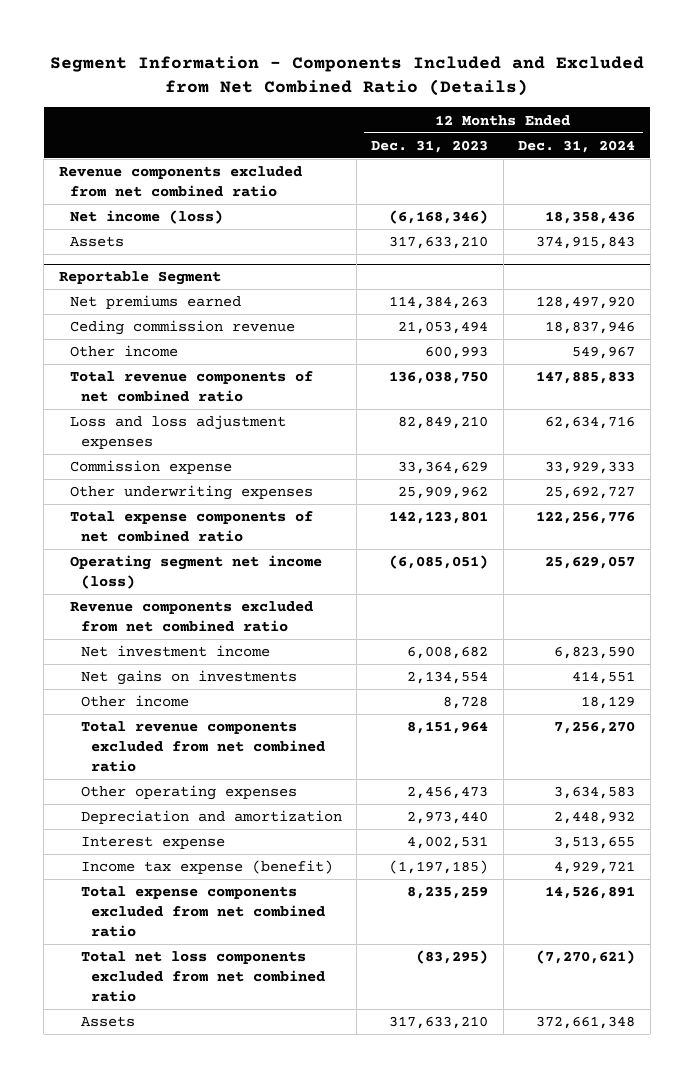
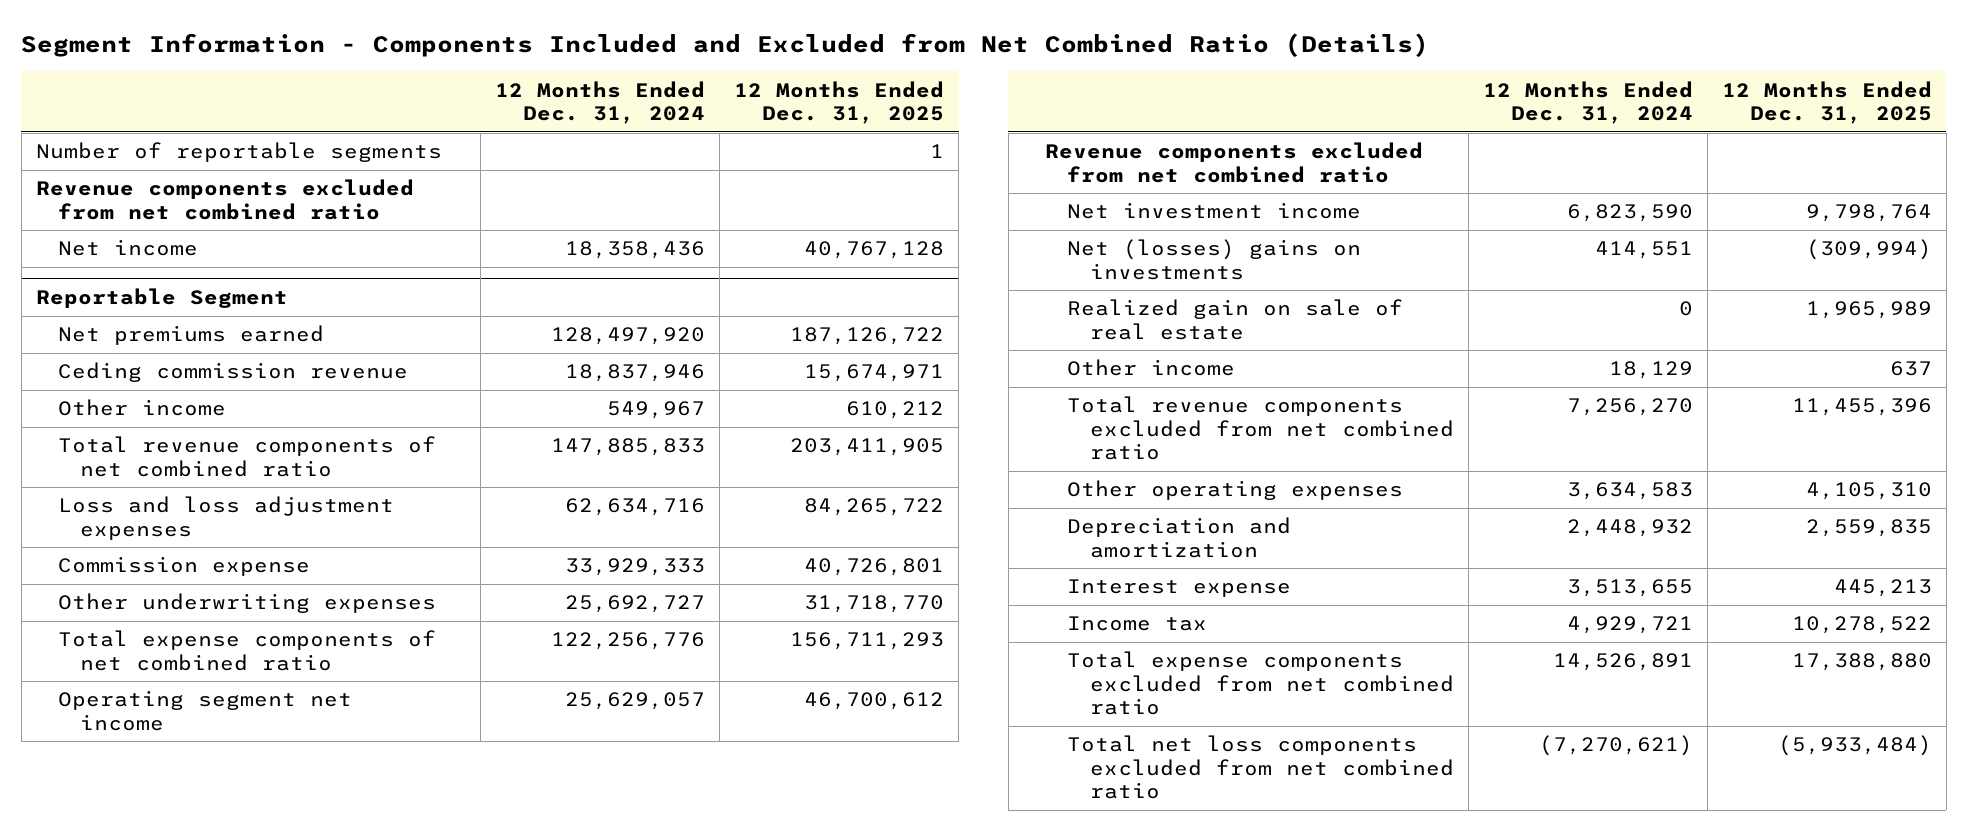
- | 12 Months Ended Dec. 31, 2023 | 12 Months Ended Dec. 31, 2024
+ | 12 Months Ended Dec. 31, 2024 | 12 Months Ended Dec. 31, 2025
+ Number of reportable segments | | 1
- Net income (loss) | (6,168,346) | 18,358,436
- Assets | 317,633,210 | 374,915,843
+ Net income | 18,358,436 | 40,767,128
@ Reportable Segment
- Operating segment net income (loss) | (6,085,051) | 25,629,057
+ Operating segment net income | 25,629,057 | 46,700,612
- Net gains on investments | 2,134,554 | 414,551
+ Net (losses) gains on investments | 414,551 | (309,994)
+ Realized gain on sale of real estate | 0 | 1,965,989
- Income tax expense (benefit) | (1,197,185) | 4,929,721
+ Income tax | 4,929,721 | 10,278,522
- Assets | 317,633,210 | 372,661,348

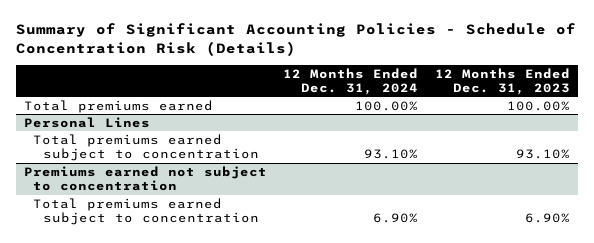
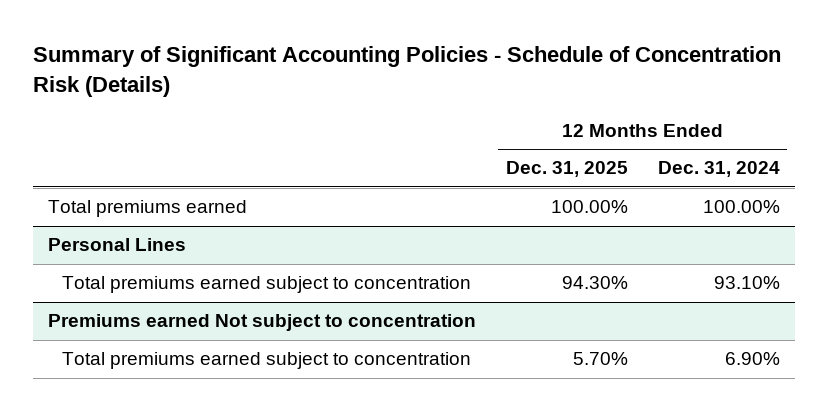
- | 12 Months Ended Dec. 31, 2024 | 12 Months Ended Dec. 31, 2023
+ | 12 Months Ended Dec. 31, 2025 | 12 Months Ended Dec. 31, 2024
- Premiums earned not subject to concentration
+ Premiums earned Not subject to concentration

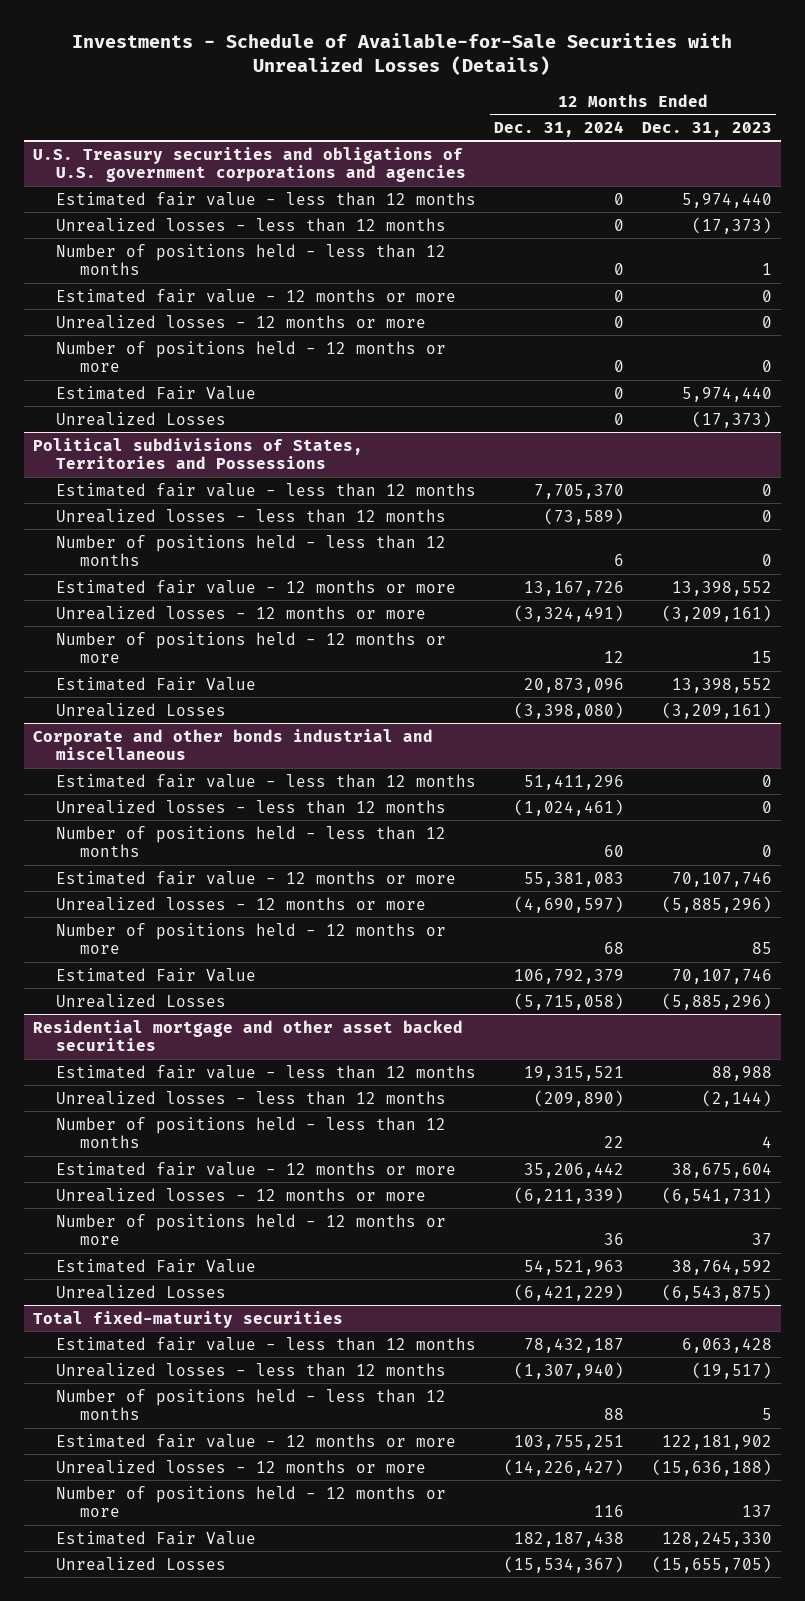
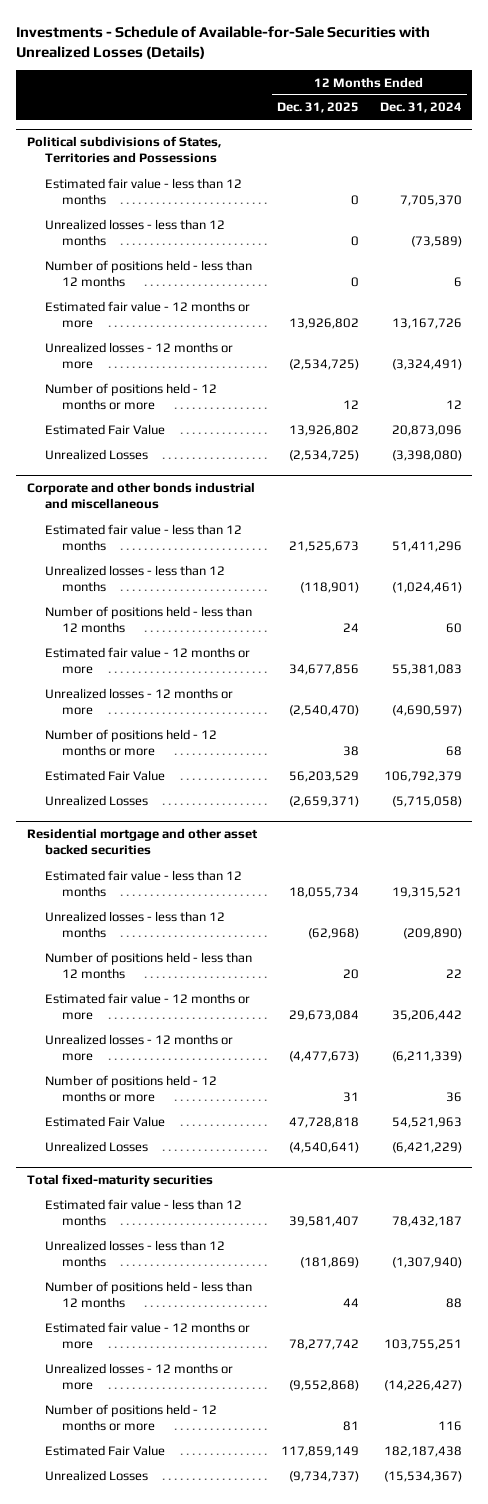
- | 12 Months Ended Dec. 31, 2024 | 12 Months Ended Dec. 31, 2023
+ | 12 Months Ended Dec. 31, 2025 | 12 Months Ended Dec. 31, 2024
- U.S. Treasury securities and obligations of U.S. government corporations and agencies
- Estimated fair value - less than 12 months | 0 | 5,974,440
- Unrealized losses - less than 12 months | 0 | (17,373)
- Number of positions held - less than 12 months | 0 | 1
- Estimated fair value - 12 months or more | 0 | 0
- Unrealized losses - 12 months or more | 0 | 0
- Number of positions held - 12 months or more | 0 | 0
- Estimated Fair Value | 0 | 5,974,440
- Unrealized Losses | 0 | (17,373)

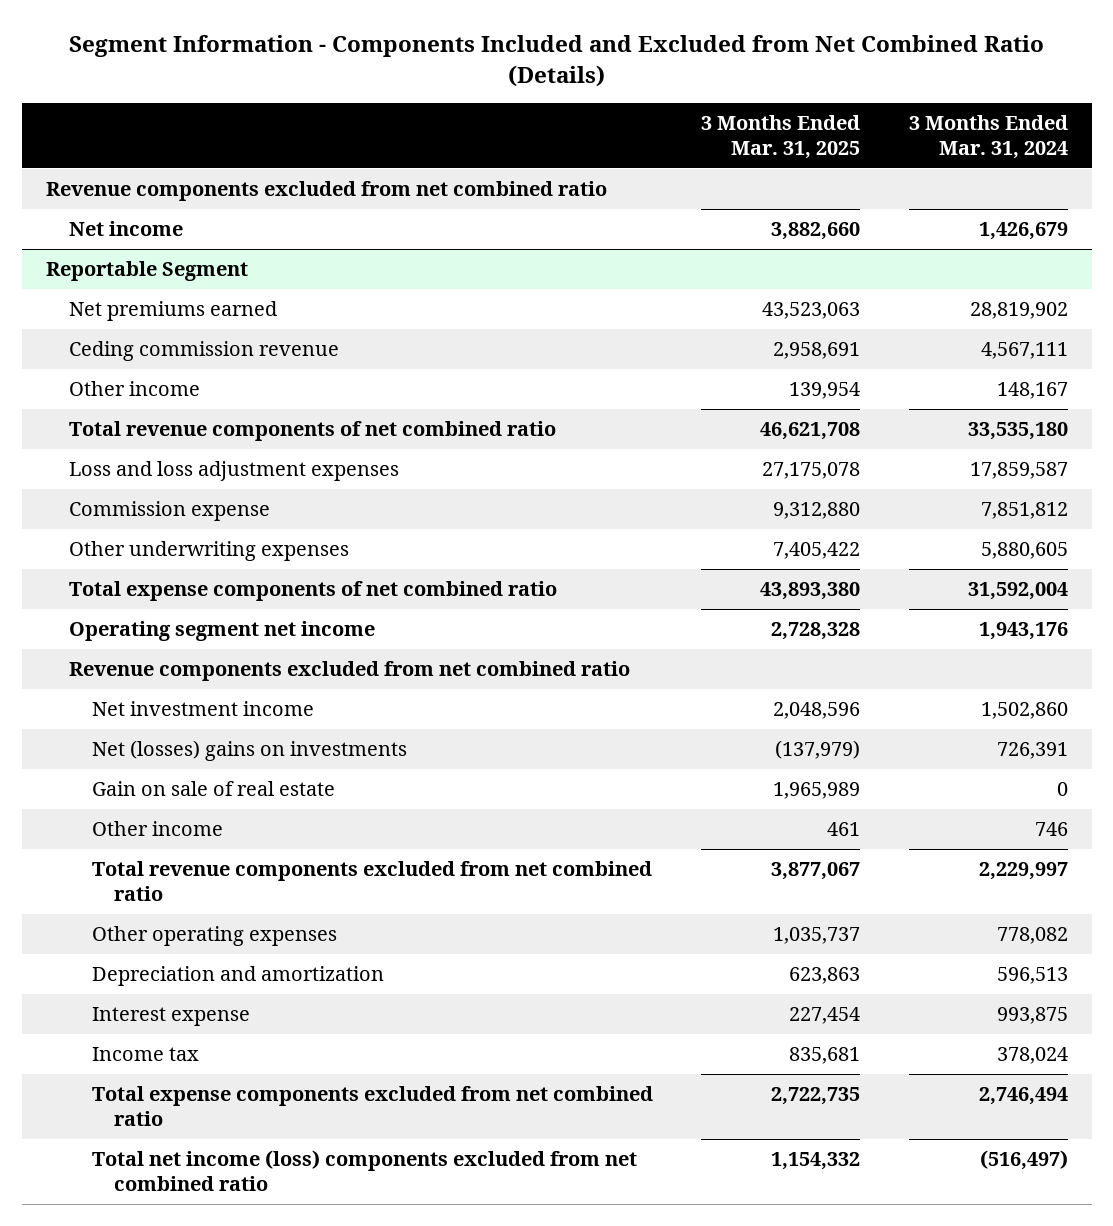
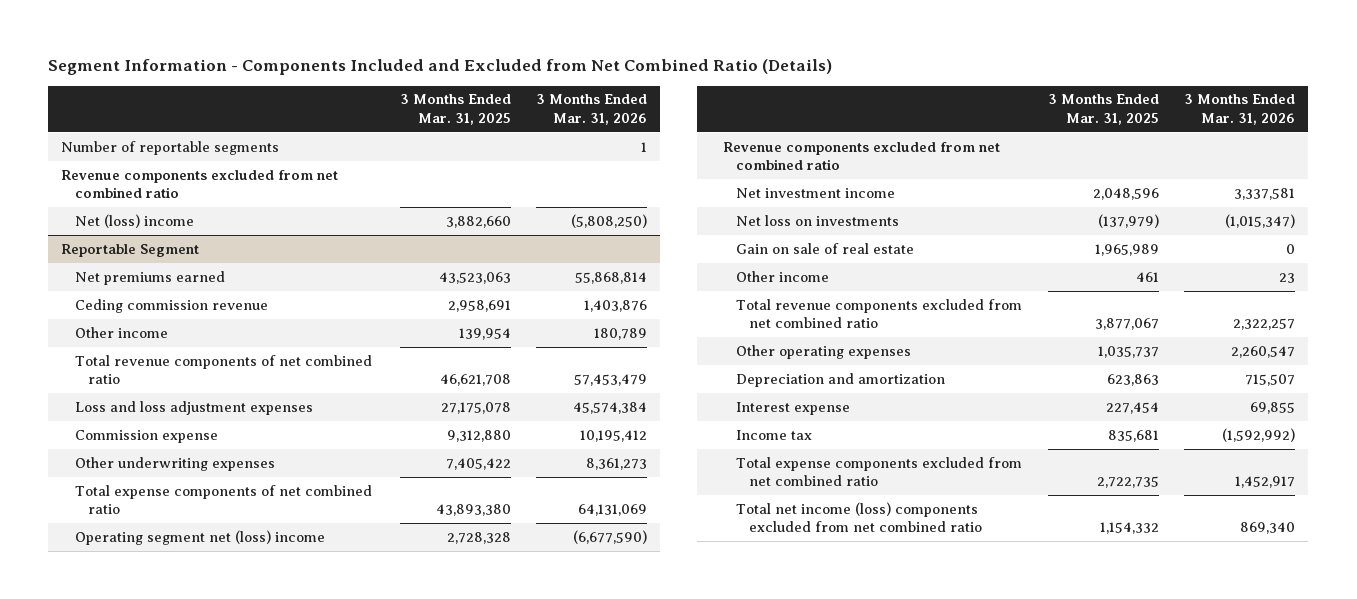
- | 3 Months Ended Mar. 31, 2025 | 3 Months Ended Mar. 31, 2024
+ | 3 Months Ended Mar. 31, 2025 | 3 Months Ended Mar. 31, 2026
+ Number of reportable segments | | 1
- Net income | 3,882,660 | 1,426,679
+ Net (loss) income | 3,882,660 | (5,808,250)
@ Reportable Segment
- Operating segment net income | 2,728,328 | 1,943,176
+ Operating segment net (loss) income | 2,728,328 | (6,677,590)
- Net (losses) gains on investments | (137,979) | 726,391
+ Net loss on investments | (137,979) | (1,015,347)

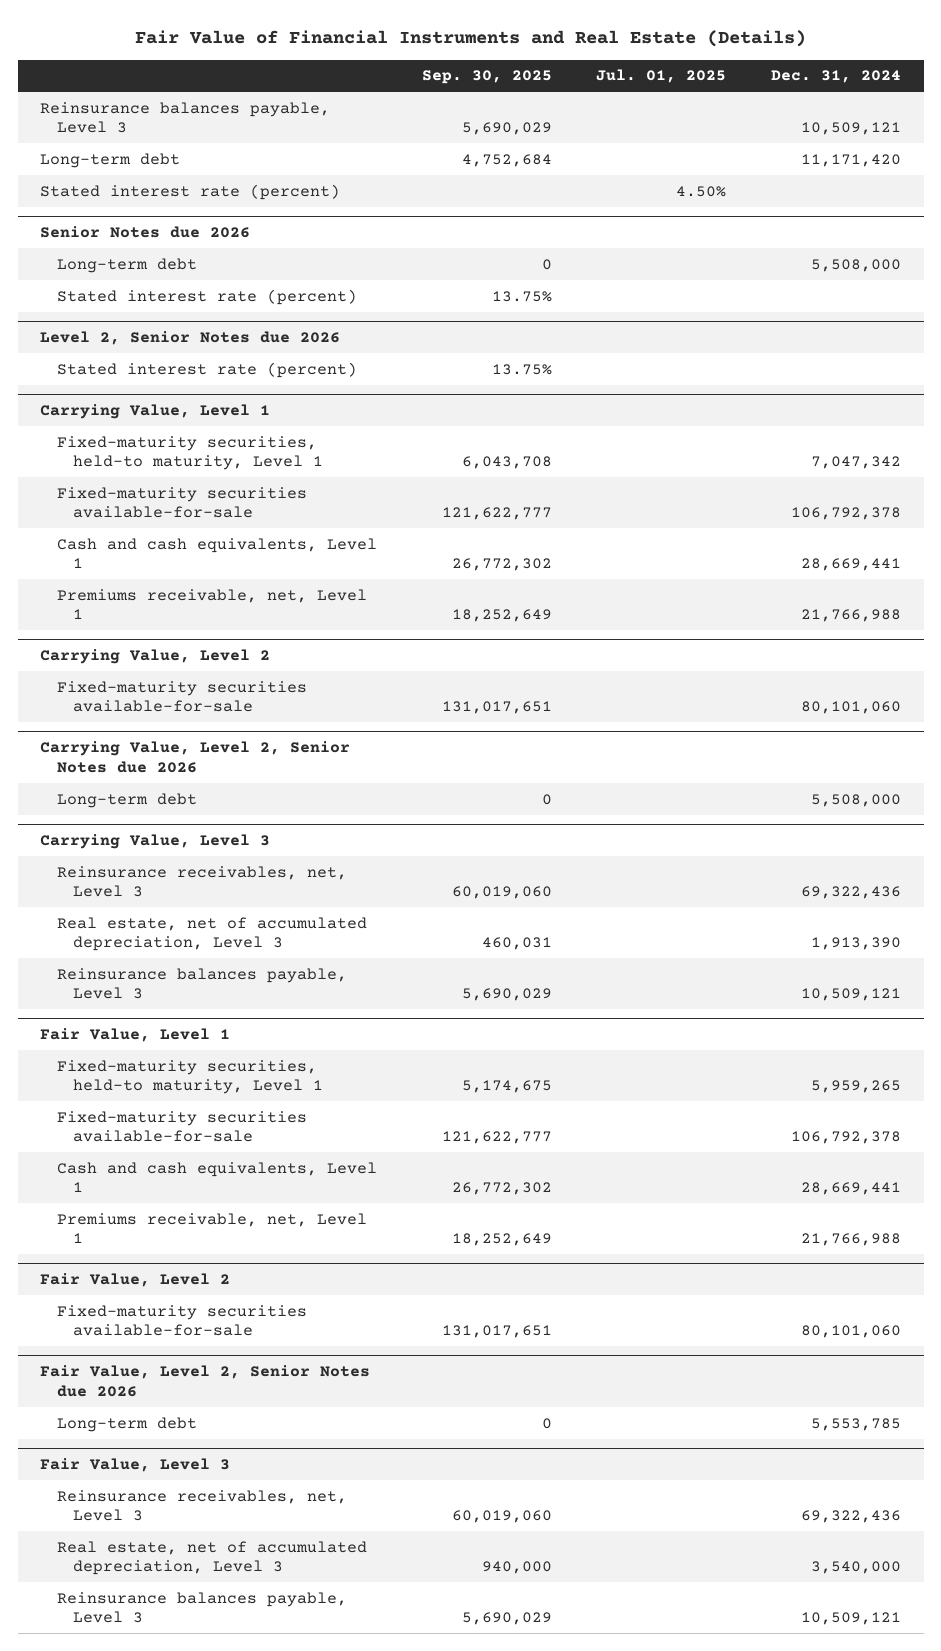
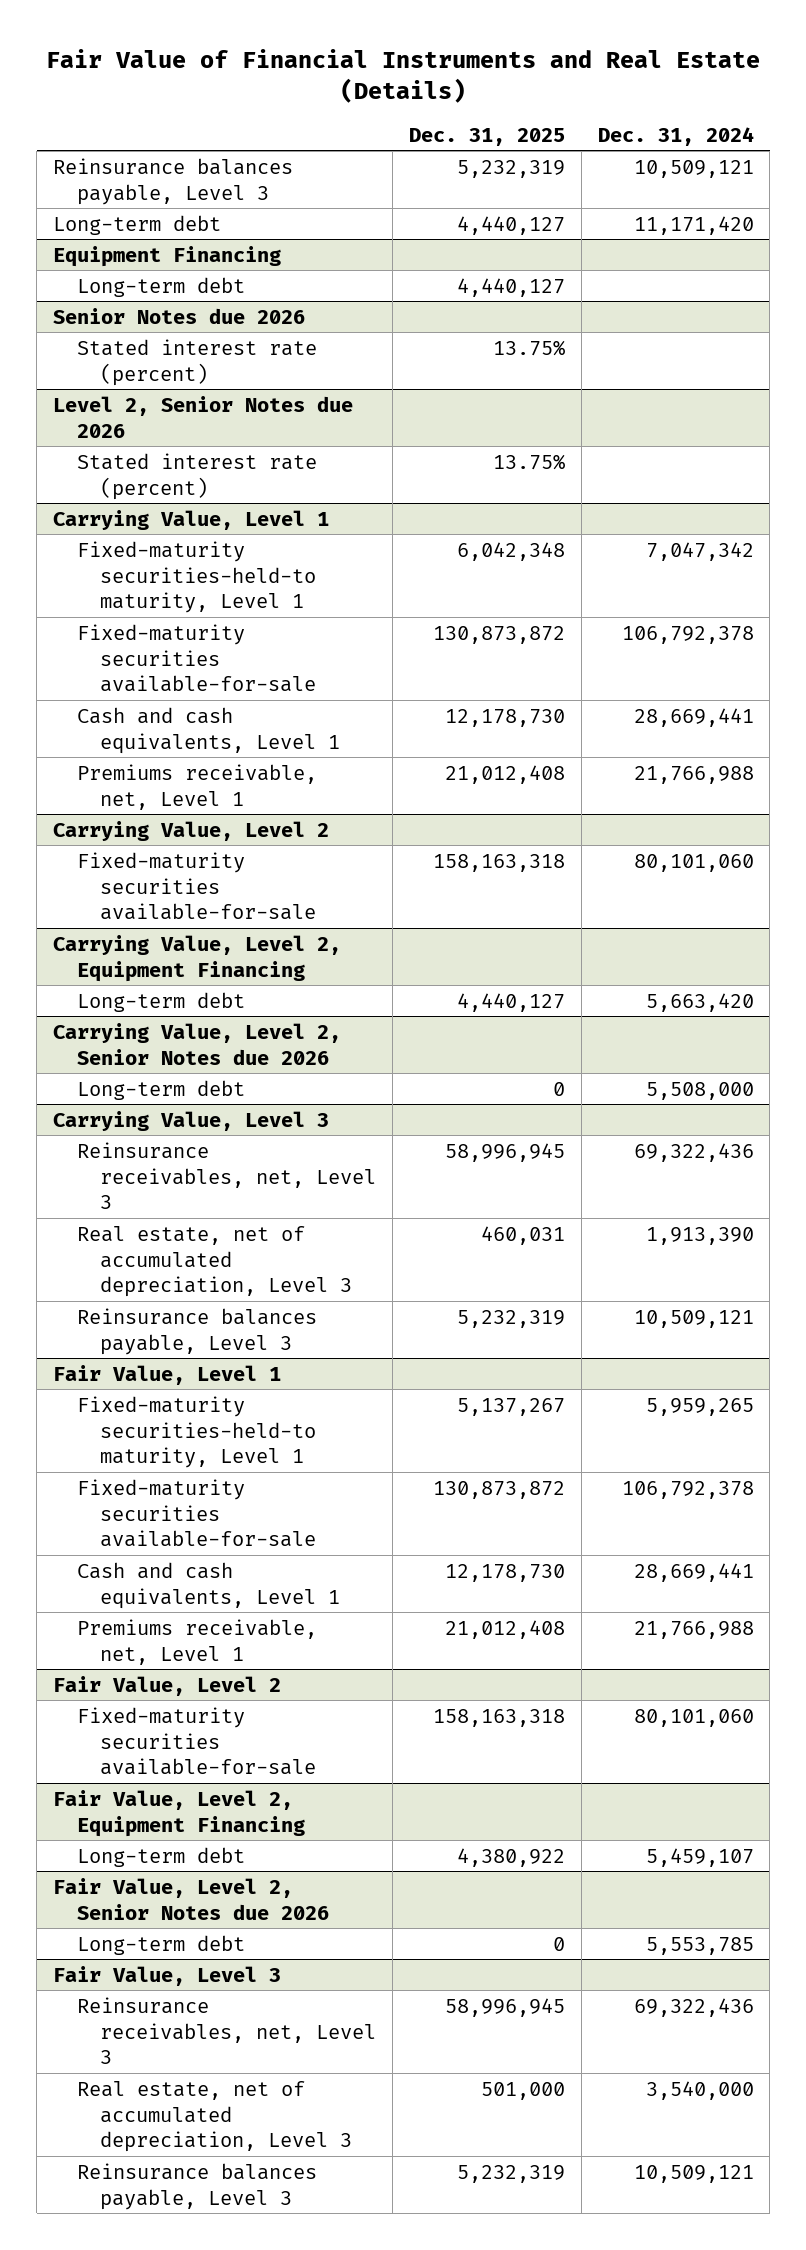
- | Sep. 30, 2025 | Jul. 01, 2025 | Dec. 31, 2024
+ | Dec. 31, 2025 | Dec. 31, 2024
- Stated interest rate (percent) | | 4.50% |
+ Equipment Financing
+ Long-term debt | 4,440,127 |
@ Senior Notes due 2026
- Long-term debt | 0 | | 5,508,000
@ Carrying Value, Level 1
- Fixed-maturity securities, held-to maturity, Level 1 | 6,043,708 | | 7,047,342
+ Fixed-maturity securities-held-to maturity, Level 1 | 6,042,348 | 7,047,342
+ Carrying Value, Level 2, Equipment Financing
+ Long-term debt | 4,440,127 | 5,663,420
@ Fair Value, Level 1
- Fixed-maturity securities, held-to maturity, Level 1 | 5,174,675 | | 5,959,265
+ Fixed-maturity securities-held-to maturity, Level 1 | 5,137,267 | 5,959,265
+ Fair Value, Level 2, Equipment Financing
+ Long-term debt | 4,380,922 | 5,459,107

